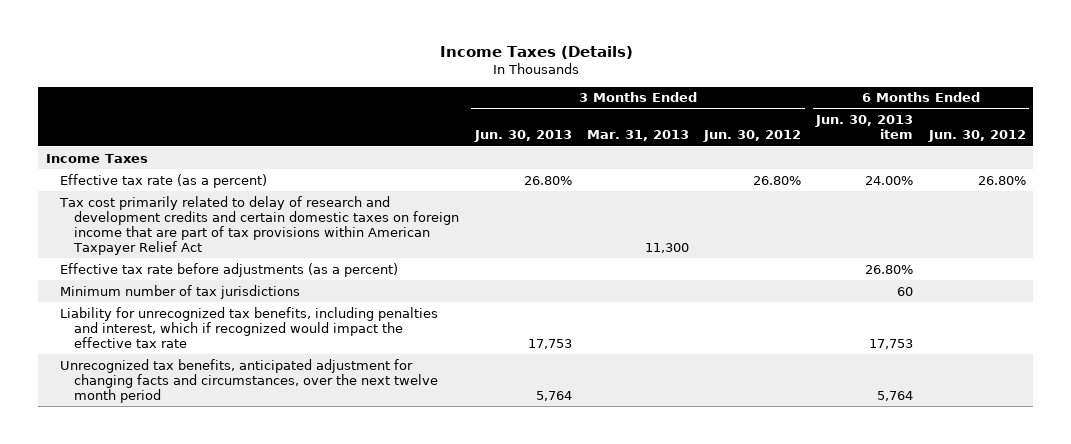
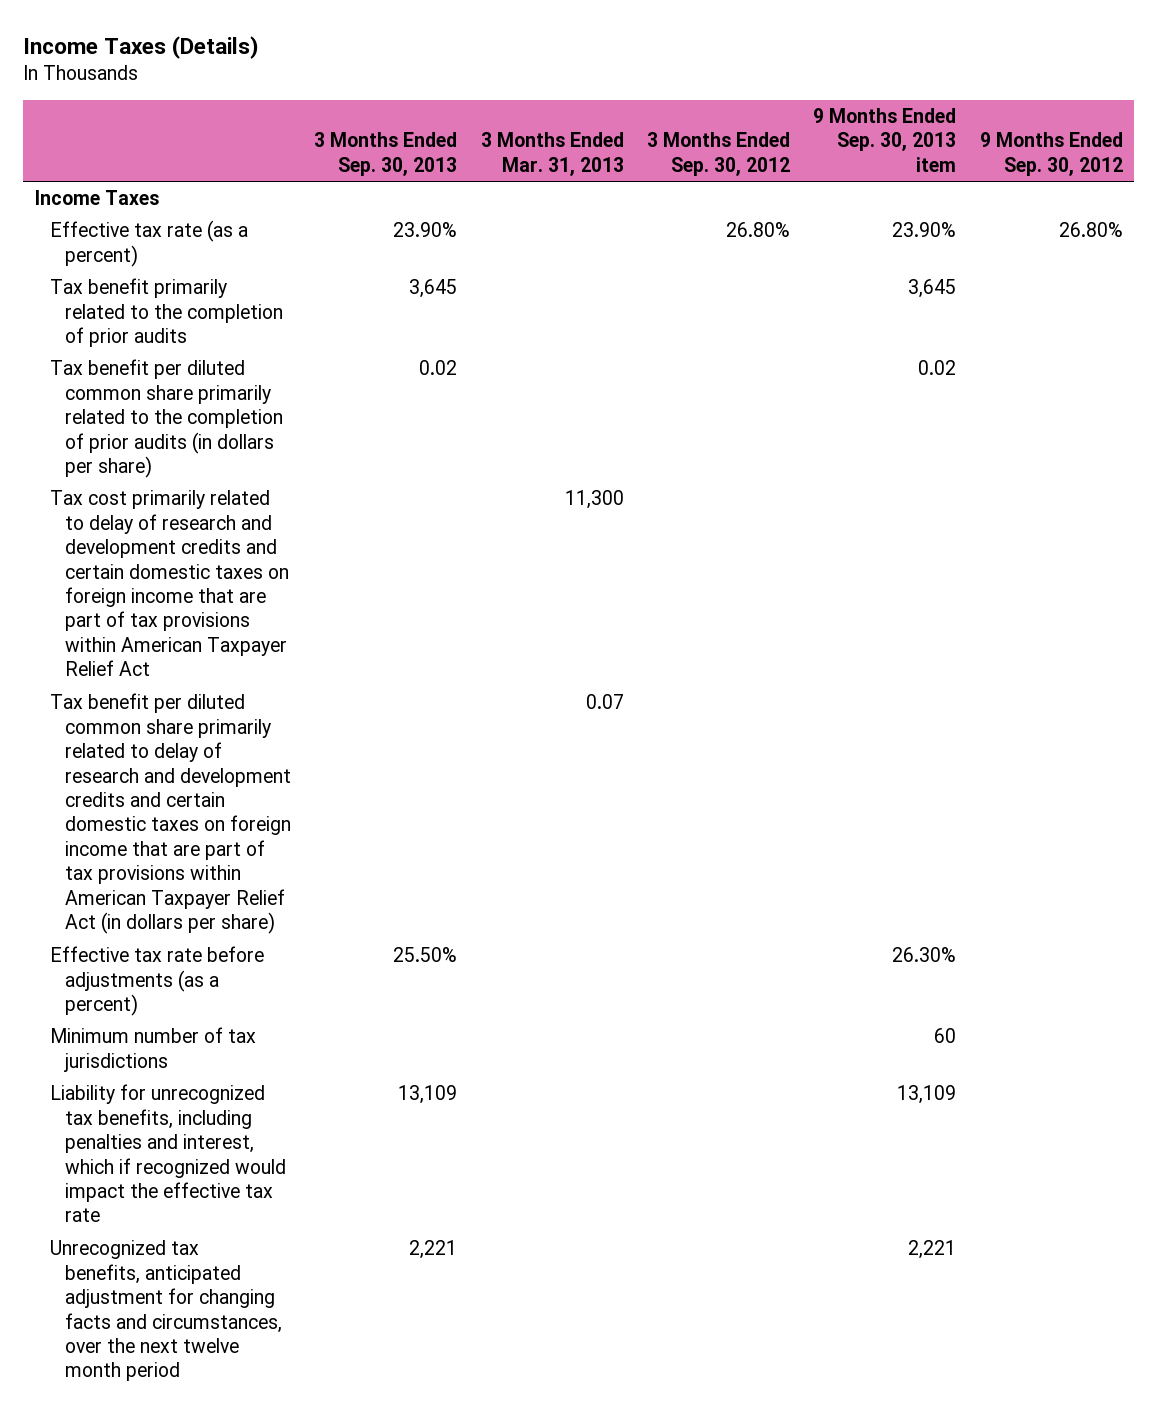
- | 3 Months Ended Jun. 30, 2013 | 3 Months Ended Mar. 31, 2013 | 3 Months Ended Jun. 30, 2012 | 6 Months Ended Jun. 30, 2013 item | 6 Months Ended Jun. 30, 2012
+ | 3 Months Ended Sep. 30, 2013 | 3 Months Ended Mar. 31, 2013 | 3 Months Ended Sep. 30, 2012 | 9 Months Ended Sep. 30, 2013 item | 9 Months Ended Sep. 30, 2012
+ Tax benefit primarily related to the completion of prior audits | 3,645 | | | 3,645 |
+ Tax benefit per diluted common share primarily related to the completion of prior audits (in dollars per share) | 0.02 | | | 0.02 |
+ Tax benefit per diluted common share primarily related to delay of research and development credits and certain domestic taxes on foreign income that are part of tax provisions within American Taxpayer Relief Act (in dollars per share) | | 0.07 | | |

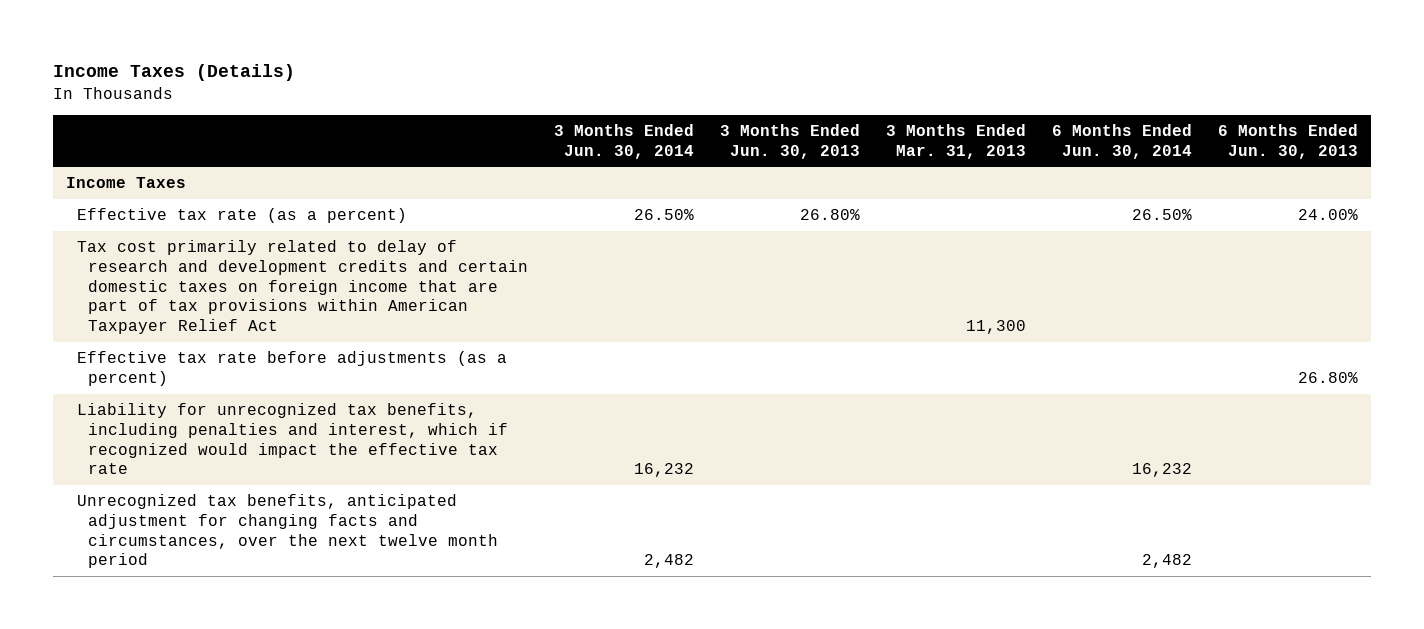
- | 3 Months Ended Sep. 30, 2013 | 3 Months Ended Mar. 31, 2013 | 3 Months Ended Sep. 30, 2012 | 9 Months Ended Sep. 30, 2013 item | 9 Months Ended Sep. 30, 2012
+ | 3 Months Ended Jun. 30, 2014 | 3 Months Ended Jun. 30, 2013 | 3 Months Ended Mar. 31, 2013 | 6 Months Ended Jun. 30, 2014 | 6 Months Ended Jun. 30, 2013
- Tax benefit primarily related to the completion of prior audits | 3,645 | | | 3,645 |
- Tax benefit per diluted common share primarily related to the completion of prior audits (in dollars per share) | 0.02 | | | 0.02 |
- Tax benefit per diluted common share primarily related to delay of research and development credits and certain domestic taxes on foreign income that are part of tax provisions within American Taxpayer Relief Act (in dollars per share) | | 0.07 | | |
- Minimum number of tax jurisdictions | | | | 60 |

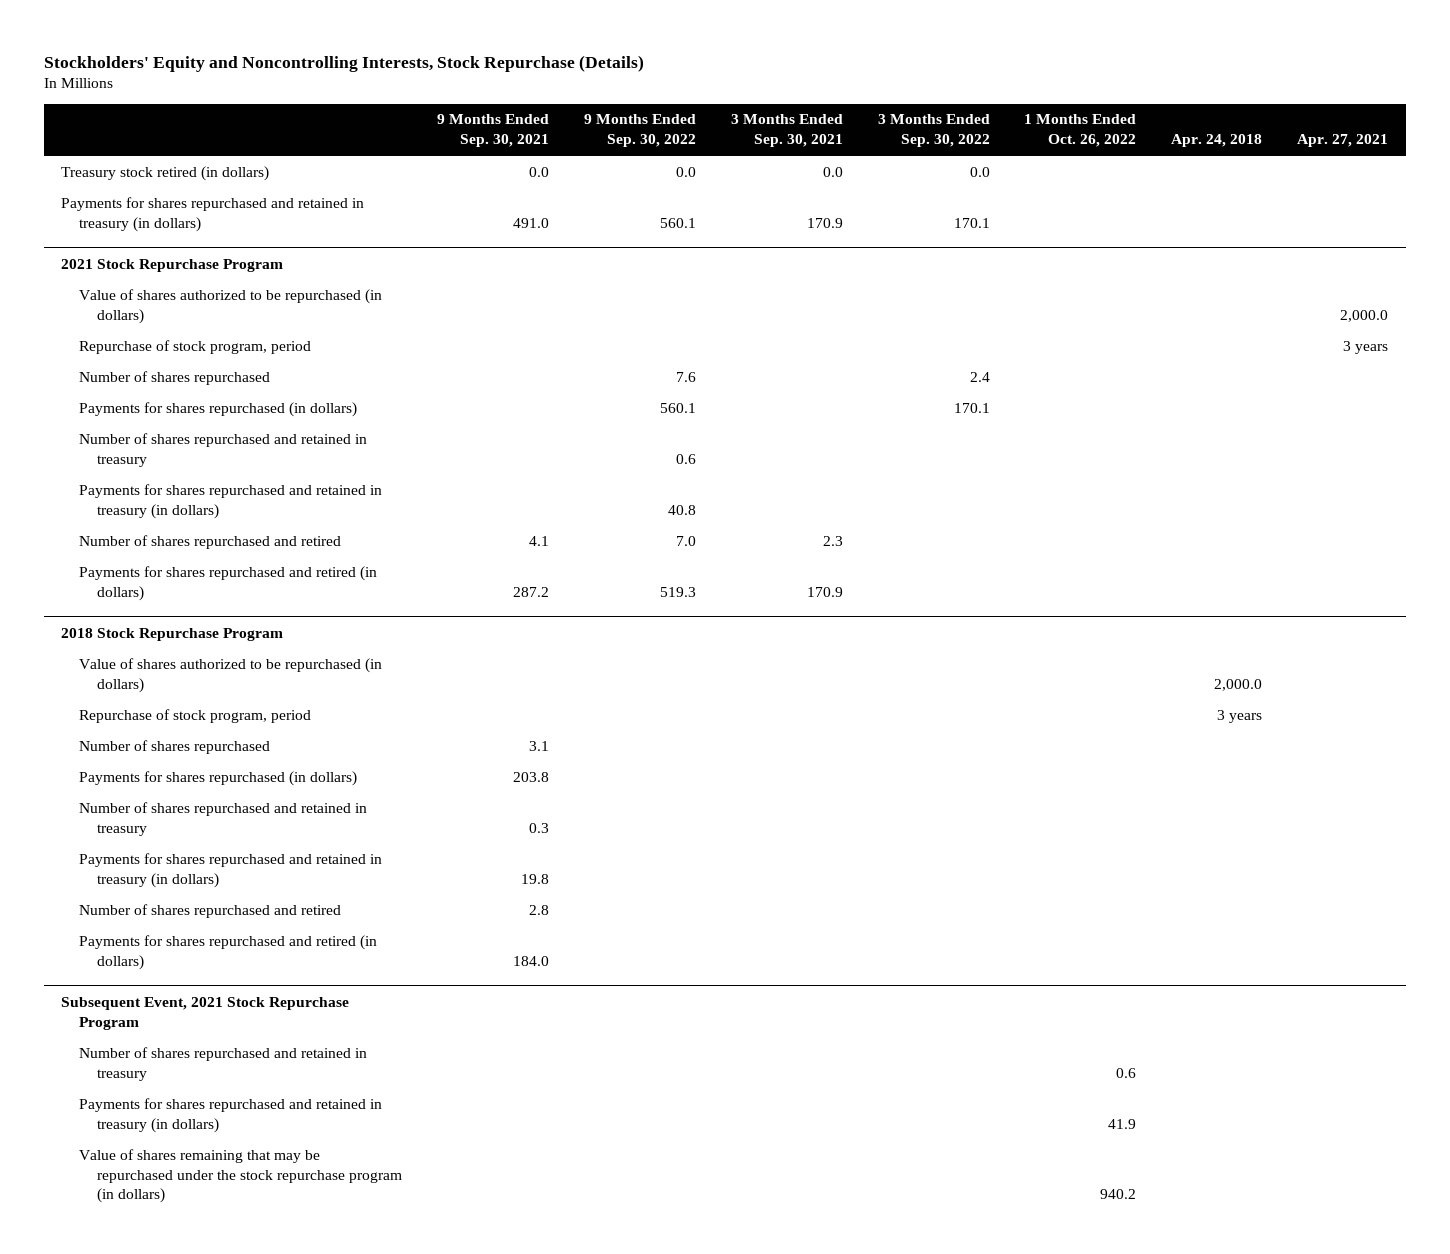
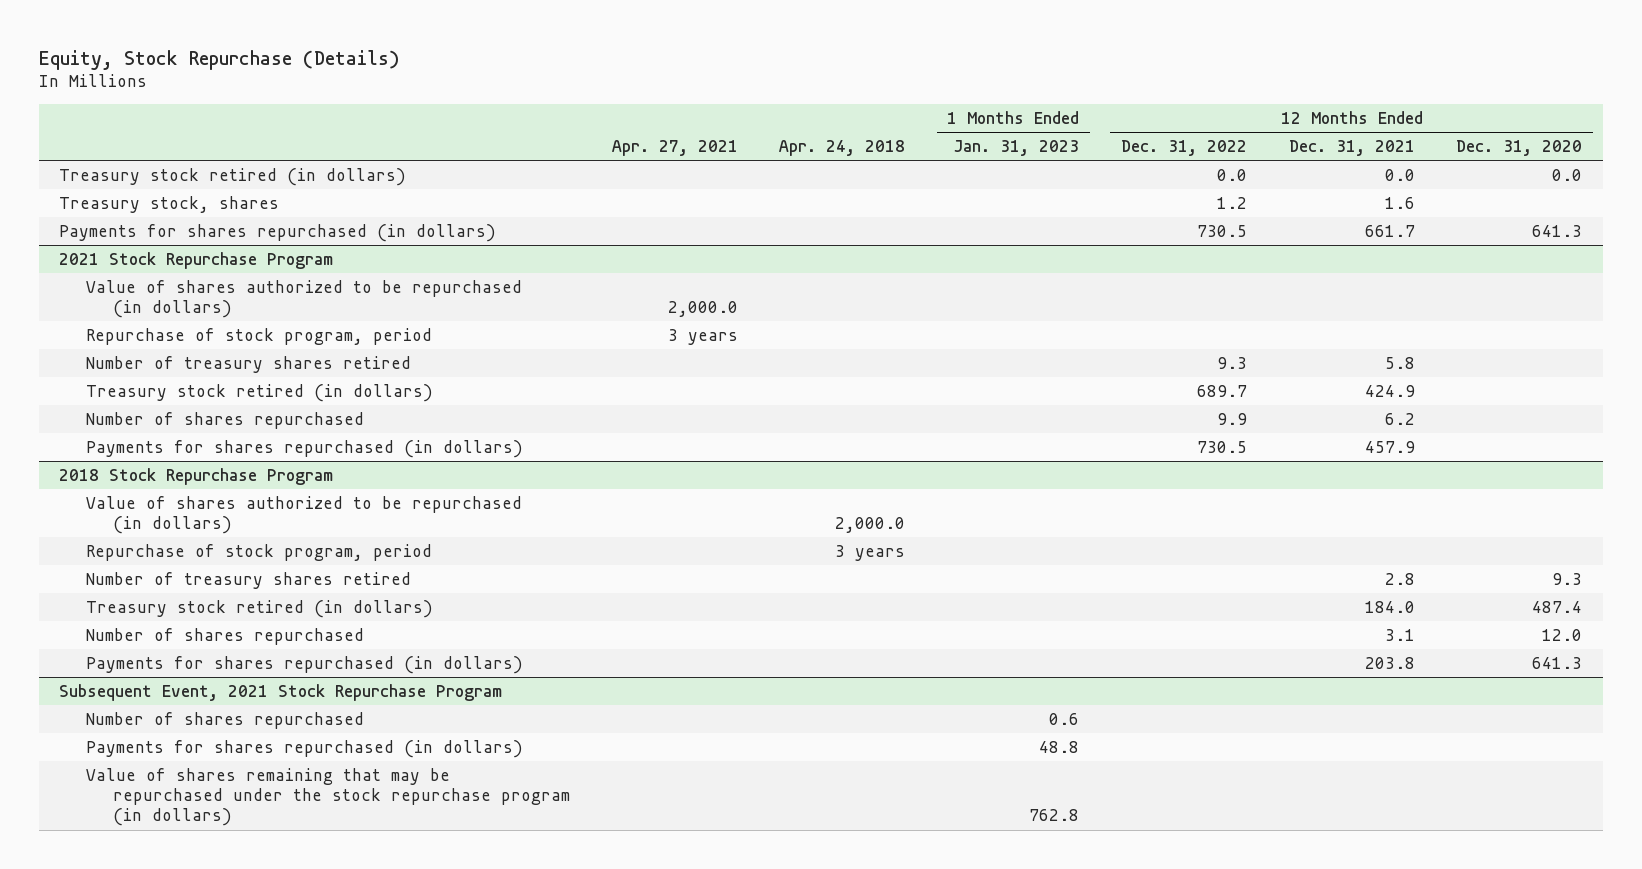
- Stockholders' Equity and Noncontrolling Interests, Stock Repurchase (Details)
+ Equity, Stock Repurchase (Details)
- | 9 Months Ended Sep. 30, 2021 | 9 Months Ended Sep. 30, 2022 | 3 Months Ended Sep. 30, 2021 | 3 Months Ended Sep. 30, 2022 | 1 Months Ended Oct. 26, 2022 | Apr. 24, 2018 | Apr. 27, 2021
+ | Apr. 27, 2021 | Apr. 24, 2018 | 1 Months Ended Jan. 31, 2023 | 12 Months Ended Dec. 31, 2022 | 12 Months Ended Dec. 31, 2021 | 12 Months Ended Dec. 31, 2020
- Payments for shares repurchased and retained in treasury (in dollars) | 491.0 | 560.1 | 170.9 | 170.1 | | |
+ Treasury stock, shares | | | | 1.2 | 1.6 |
+ Payments for shares repurchased (in dollars) | | | | 730.5 | 661.7 | 641.3
@ 2021 Stock Repurchase Program
+ Number of treasury shares retired | | | | 9.3 | 5.8 |
+ Treasury stock retired (in dollars) | | | | 689.7 | 424.9 |
- Number of shares repurchased and retained in treasury | | 0.6 | | | | |
- Payments for shares repurchased and retained in treasury (in dollars) | | 40.8 | | | | |
- Number of shares repurchased and retired | 4.1 | 7.0 | 2.3 | | | |
- Payments for shares repurchased and retired (in dollars) | 287.2 | 519.3 | 170.9 | | | |
@ 2018 Stock Repurchase Program
+ Number of treasury shares retired | | | | | 2.8 | 9.3
+ Treasury stock retired (in dollars) | | | | | 184.0 | 487.4
- Number of shares repurchased and retained in treasury | 0.3 | | | | | |
- Payments for shares repurchased and retained in treasury (in dollars) | 19.8 | | | | | |
- Number of shares repurchased and retired | 2.8 | | | | | |
- Payments for shares repurchased and retired (in dollars) | 184.0 | | | | | |
@ Subsequent Event, 2021 Stock Repurchase Program
- Number of shares repurchased and retained in treasury | | | | | 0.6 | |
- Payments for shares repurchased and retained in treasury (in dollars) | | | | | 41.9 | |
+ Number of shares repurchased | | | 0.6 | | |
+ Payments for shares repurchased (in dollars) | | | 48.8 | | |

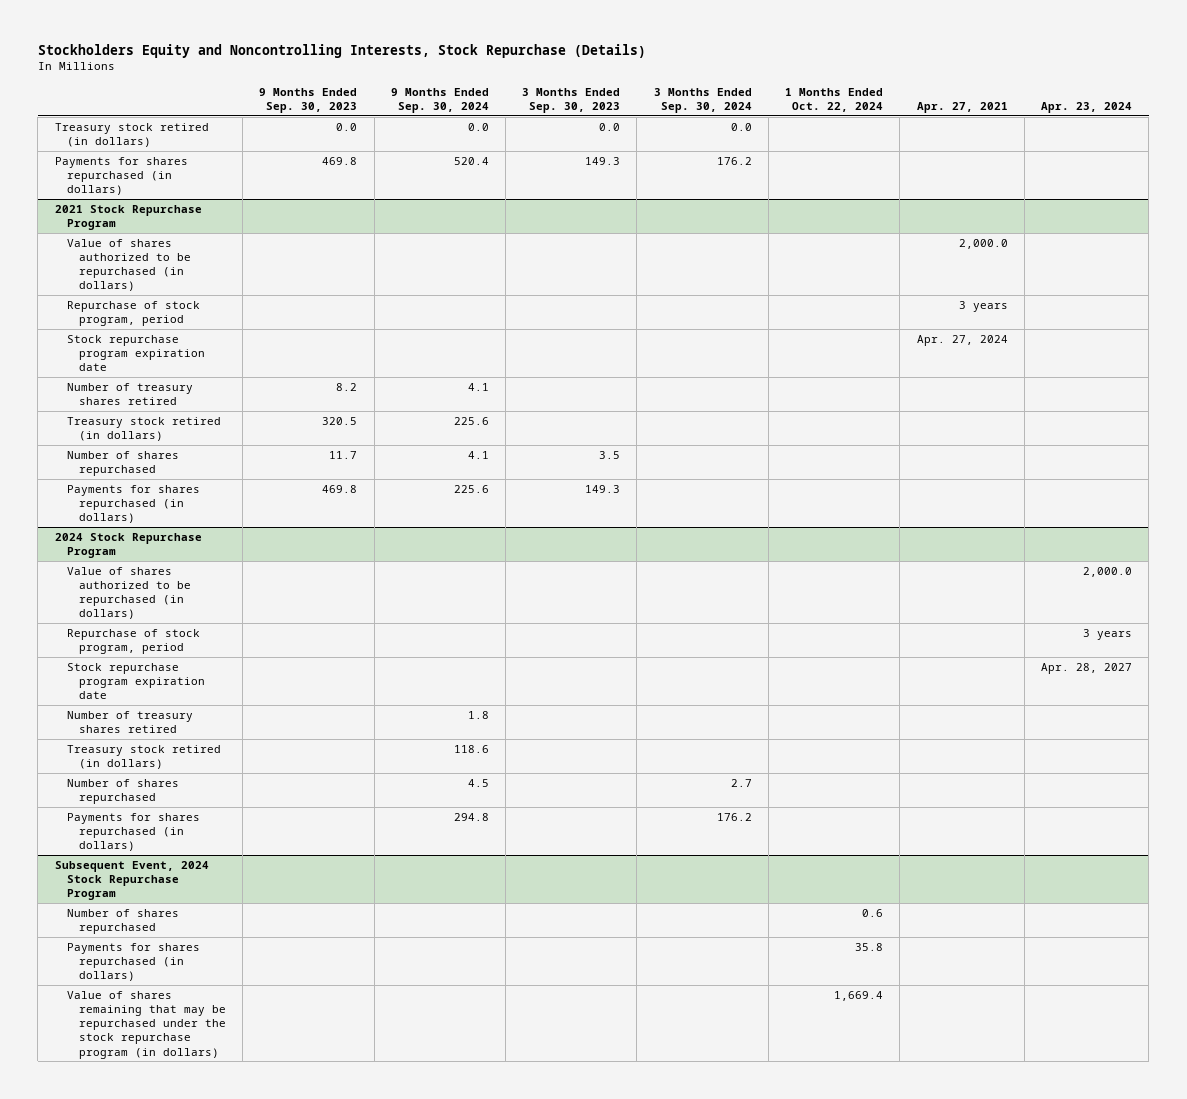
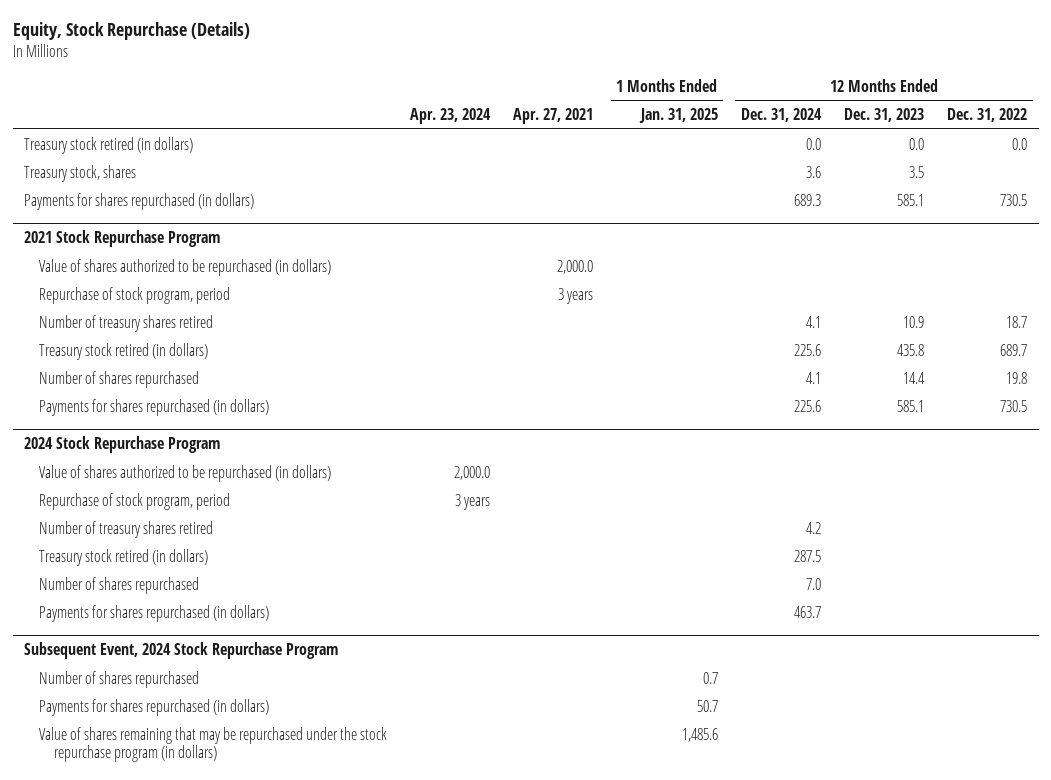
- Stockholders Equity and Noncontrolling Interests, Stock Repurchase (Details)
+ Equity, Stock Repurchase (Details)
- | 9 Months Ended Sep. 30, 2023 | 9 Months Ended Sep. 30, 2024 | 3 Months Ended Sep. 30, 2023 | 3 Months Ended Sep. 30, 2024 | 1 Months Ended Oct. 22, 2024 | Apr. 27, 2021 | Apr. 23, 2024
+ | Apr. 23, 2024 | Apr. 27, 2021 | 1 Months Ended Jan. 31, 2025 | 12 Months Ended Dec. 31, 2024 | 12 Months Ended Dec. 31, 2023 | 12 Months Ended Dec. 31, 2022
+ Treasury stock, shares | | | | 3.6 | 3.5 |
@ 2021 Stock Repurchase Program
- Stock repurchase program expiration date | | | | | | Apr. 27, 2024 |
@ 2024 Stock Repurchase Program
- Stock repurchase program expiration date | | | | | | | Apr. 28, 2027

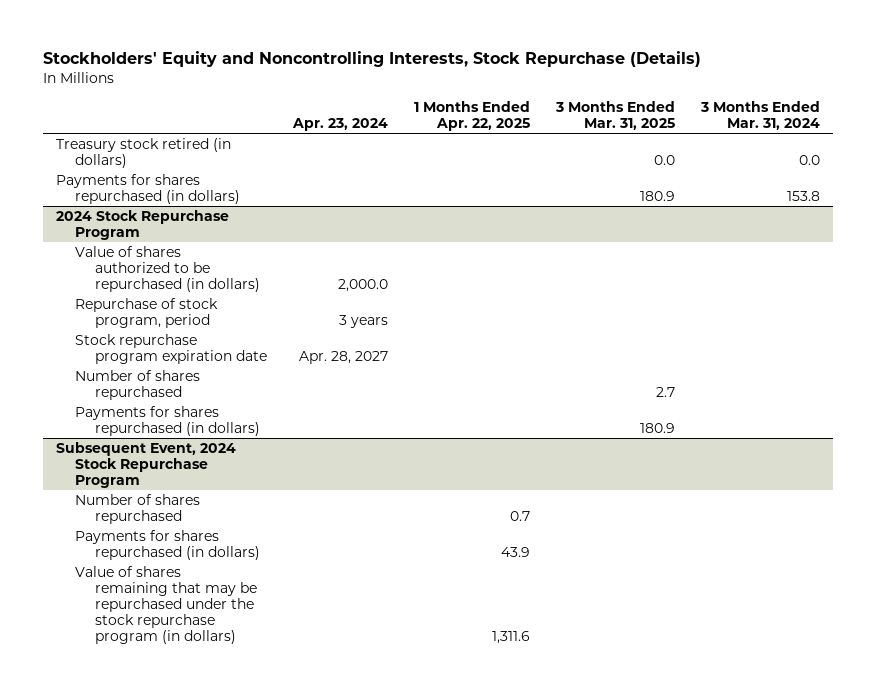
- Equity, Stock Repurchase (Details)
+ Stockholders' Equity and Noncontrolling Interests, Stock Repurchase (Details)
- | Apr. 23, 2024 | Apr. 27, 2021 | 1 Months Ended Jan. 31, 2025 | 12 Months Ended Dec. 31, 2024 | 12 Months Ended Dec. 31, 2023 | 12 Months Ended Dec. 31, 2022
+ | Apr. 23, 2024 | 1 Months Ended Apr. 22, 2025 | 3 Months Ended Mar. 31, 2025 | 3 Months Ended Mar. 31, 2024
- Treasury stock, shares | | | | 3.6 | 3.5 |
- 2021 Stock Repurchase Program
- Value of shares authorized to be repurchased (in dollars) | | 2,000.0 | | | |
- Repurchase of stock program, period | | 3 years | | | |
- Number of treasury shares retired | | | | 4.1 | 10.9 | 18.7
- Treasury stock retired (in dollars) | | | | 225.6 | 435.8 | 689.7
- Number of shares repurchased | | | | 4.1 | 14.4 | 19.8
- Payments for shares repurchased (in dollars) | | | | 225.6 | 585.1 | 730.5
@ 2024 Stock Repurchase Program
- Number of treasury shares retired | | | | 4.2 | |
- Treasury stock retired (in dollars) | | | | 287.5 | |
+ Stock repurchase program expiration date | Apr. 28, 2027 | | |

